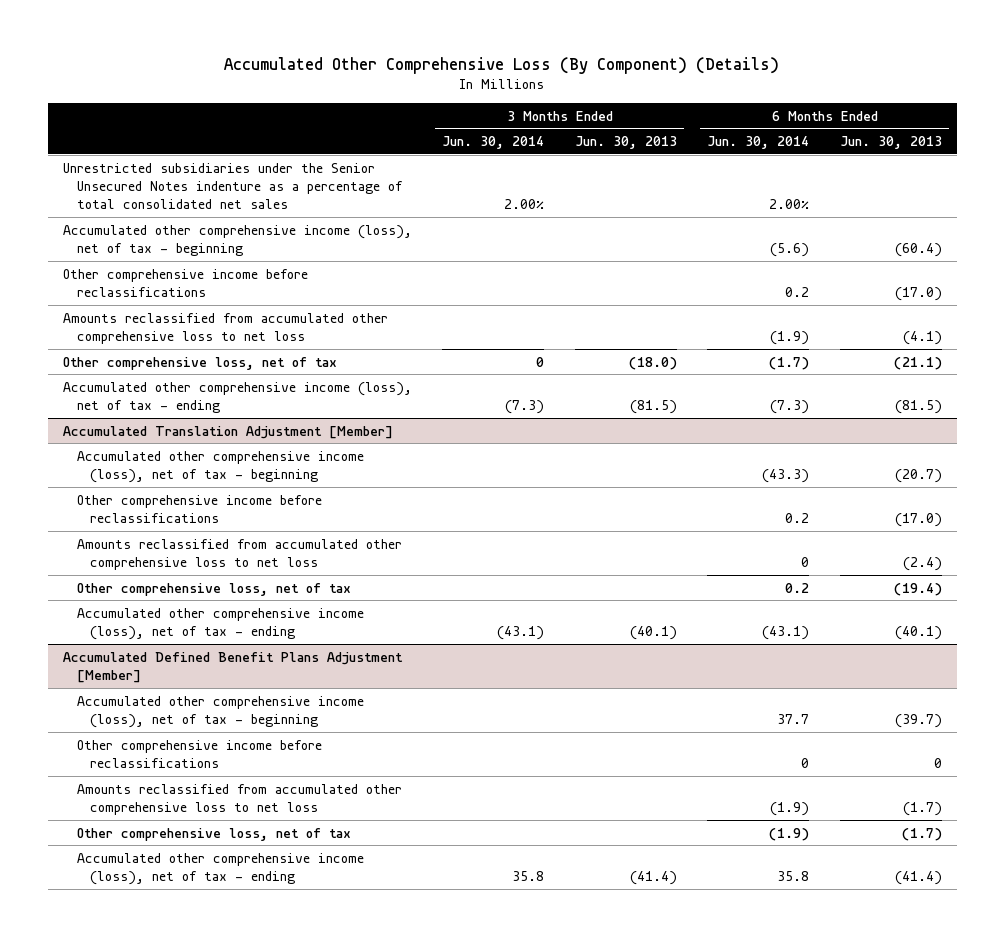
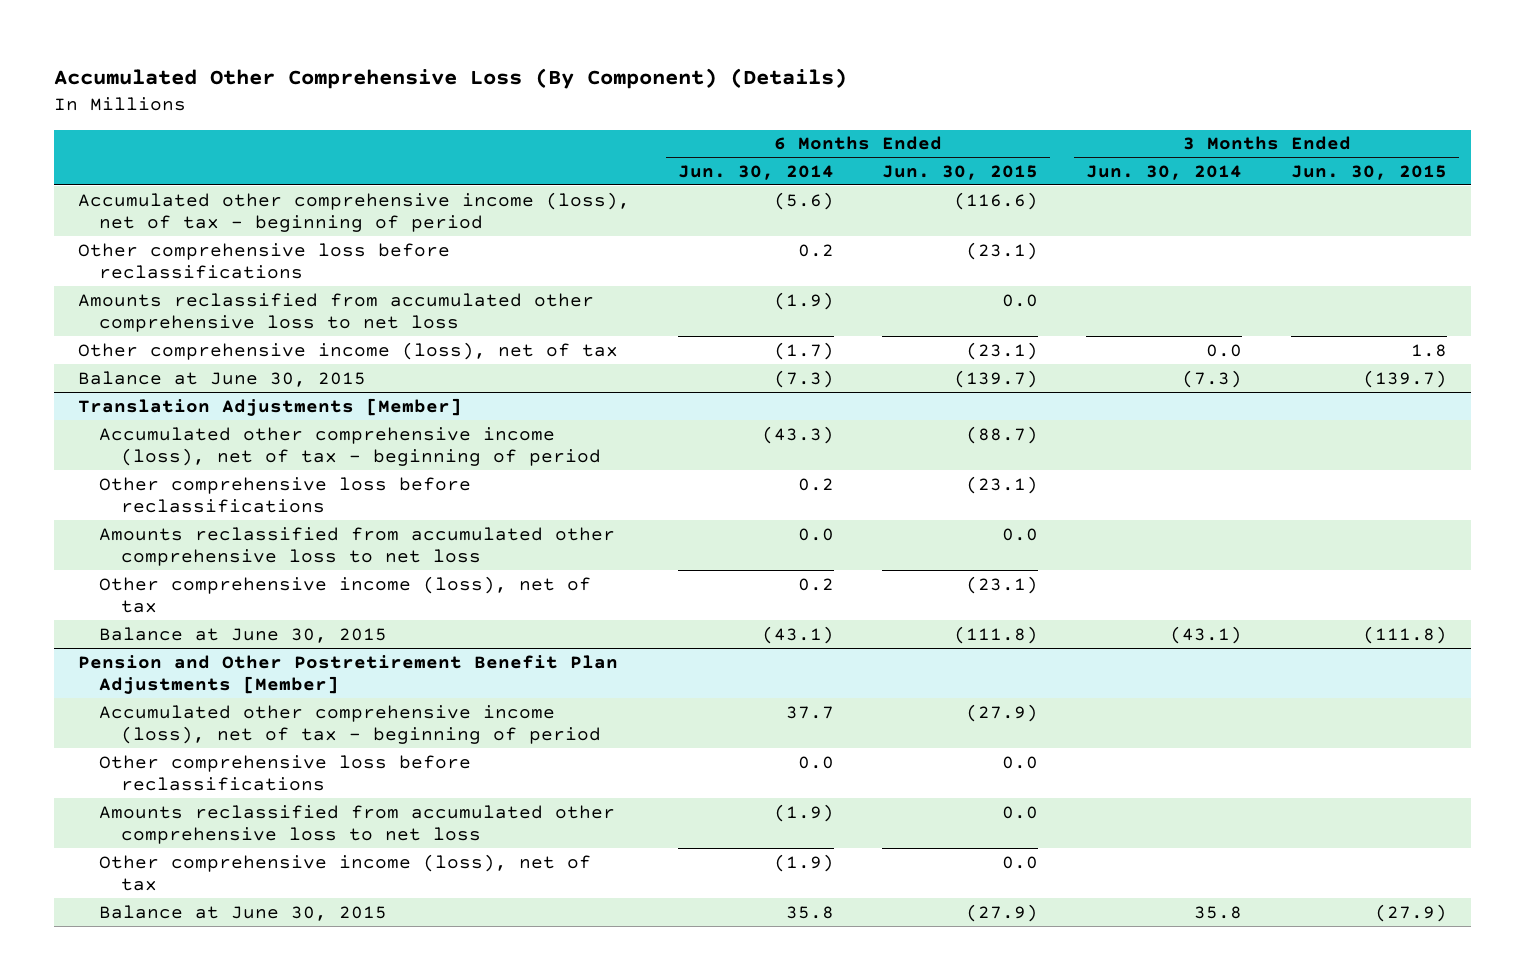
- | 3 Months Ended Jun. 30, 2014 | 3 Months Ended Jun. 30, 2013 | 6 Months Ended Jun. 30, 2014 | 6 Months Ended Jun. 30, 2013
+ | 6 Months Ended Jun. 30, 2014 | 6 Months Ended Jun. 30, 2015 | 3 Months Ended Jun. 30, 2014 | 3 Months Ended Jun. 30, 2015
- Unrestricted subsidiaries under the Senior Unsecured Notes indenture as a percentage of total consolidated net sales | 2.00% | | 2.00% |
- Accumulated other comprehensive income (loss), net of tax - beginning | | | (5.6) | (60.4)
- Other comprehensive income before reclassifications | | | 0.2 | (17.0)
+ Accumulated other comprehensive income (loss), net of tax - beginning of period | (5.6) | (116.6) | |
+ Other comprehensive loss before reclassifications | 0.2 | (23.1) | |
- Other comprehensive loss, net of tax | 0 | (18.0) | (1.7) | (21.1)
- Accumulated other comprehensive income (loss), net of tax - ending | (7.3) | (81.5) | (7.3) | (81.5)
- Accumulated Translation Adjustment [Member]
- Accumulated other comprehensive income (loss), net of tax - beginning | | | (43.3) | (20.7)
- Other comprehensive income before reclassifications | | | 0.2 | (17.0)
- Amounts reclassified from accumulated other comprehensive loss to net loss | | | 0 | (2.4)
- Other comprehensive loss, net of tax | | | 0.2 | (19.4)
- Accumulated other comprehensive income (loss), net of tax - ending | (43.1) | (40.1) | (43.1) | (40.1)
- Accumulated Defined Benefit Plans Adjustment [Member]
- Accumulated other comprehensive income (loss), net of tax - beginning | | | 37.7 | (39.7)
- Other comprehensive income before reclassifications | | | 0 | 0
+ Other comprehensive income (loss), net of tax | (1.7) | (23.1) | 0.0 | 1.8
+ Balance at June 30, 2015 | (7.3) | (139.7) | (7.3) | (139.7)
+ Translation Adjustments [Member]
+ Accumulated other comprehensive income (loss), net of tax - beginning of period | (43.3) | (88.7) | |
+ Other comprehensive loss before reclassifications | 0.2 | (23.1) | |
+ Amounts reclassified from accumulated other comprehensive loss to net loss | 0.0 | 0.0 | |
+ Other comprehensive income (loss), net of tax | 0.2 | (23.1) | |
+ Balance at June 30, 2015 | (43.1) | (111.8) | (43.1) | (111.8)
+ Pension and Other Postretirement Benefit Plan Adjustments [Member]
+ Accumulated other comprehensive income (loss), net of tax - beginning of period | 37.7 | (27.9) | |
+ Other comprehensive loss before reclassifications | 0.0 | 0.0 | |
- Other comprehensive loss, net of tax | | | (1.9) | (1.7)
- Accumulated other comprehensive income (loss), net of tax - ending | 35.8 | (41.4) | 35.8 | (41.4)
+ Other comprehensive income (loss), net of tax | (1.9) | 0.0 | |
+ Balance at June 30, 2015 | 35.8 | (27.9) | 35.8 | (27.9)

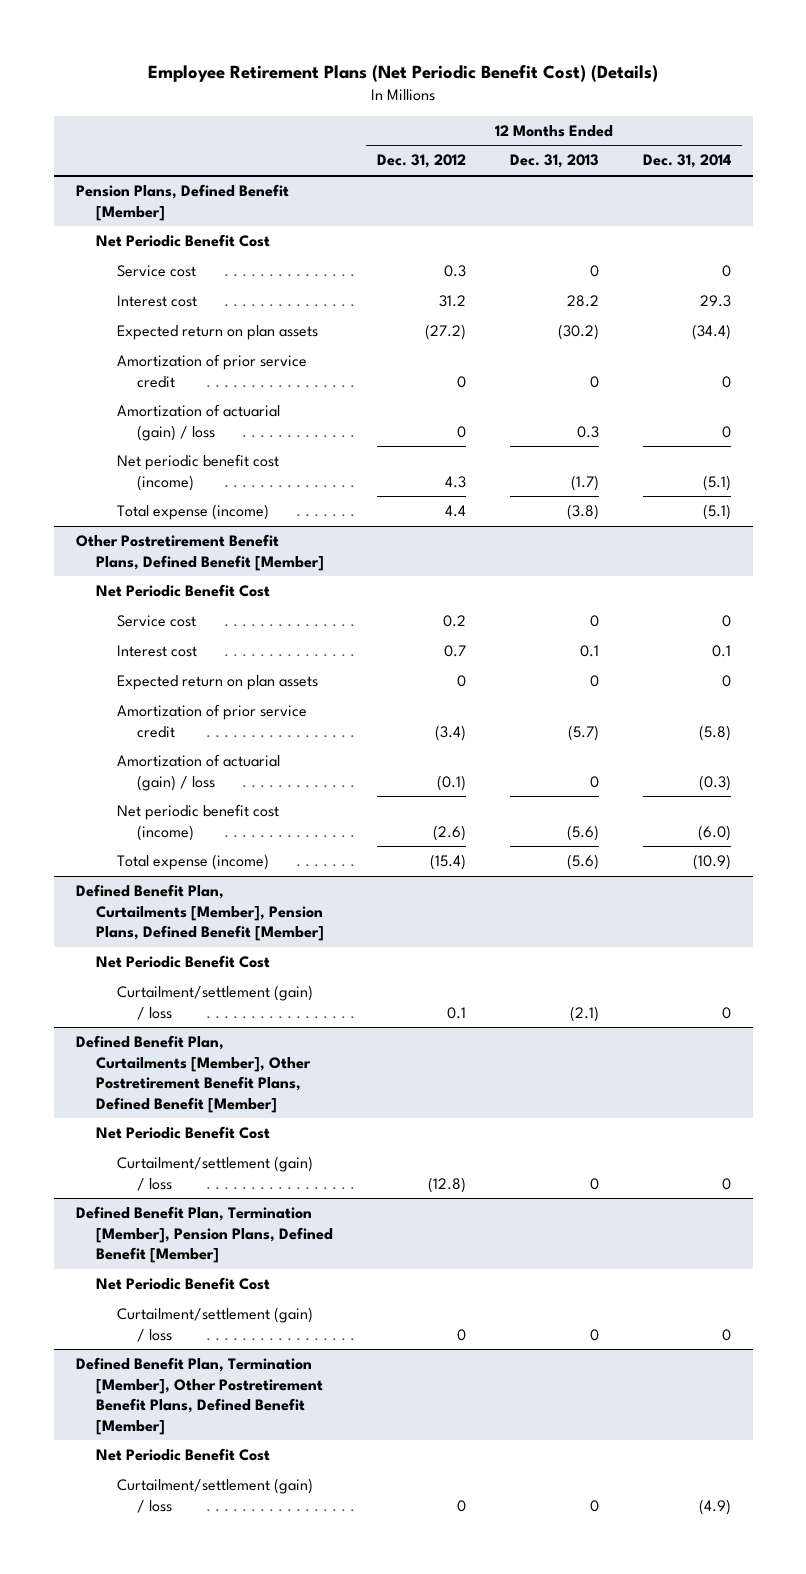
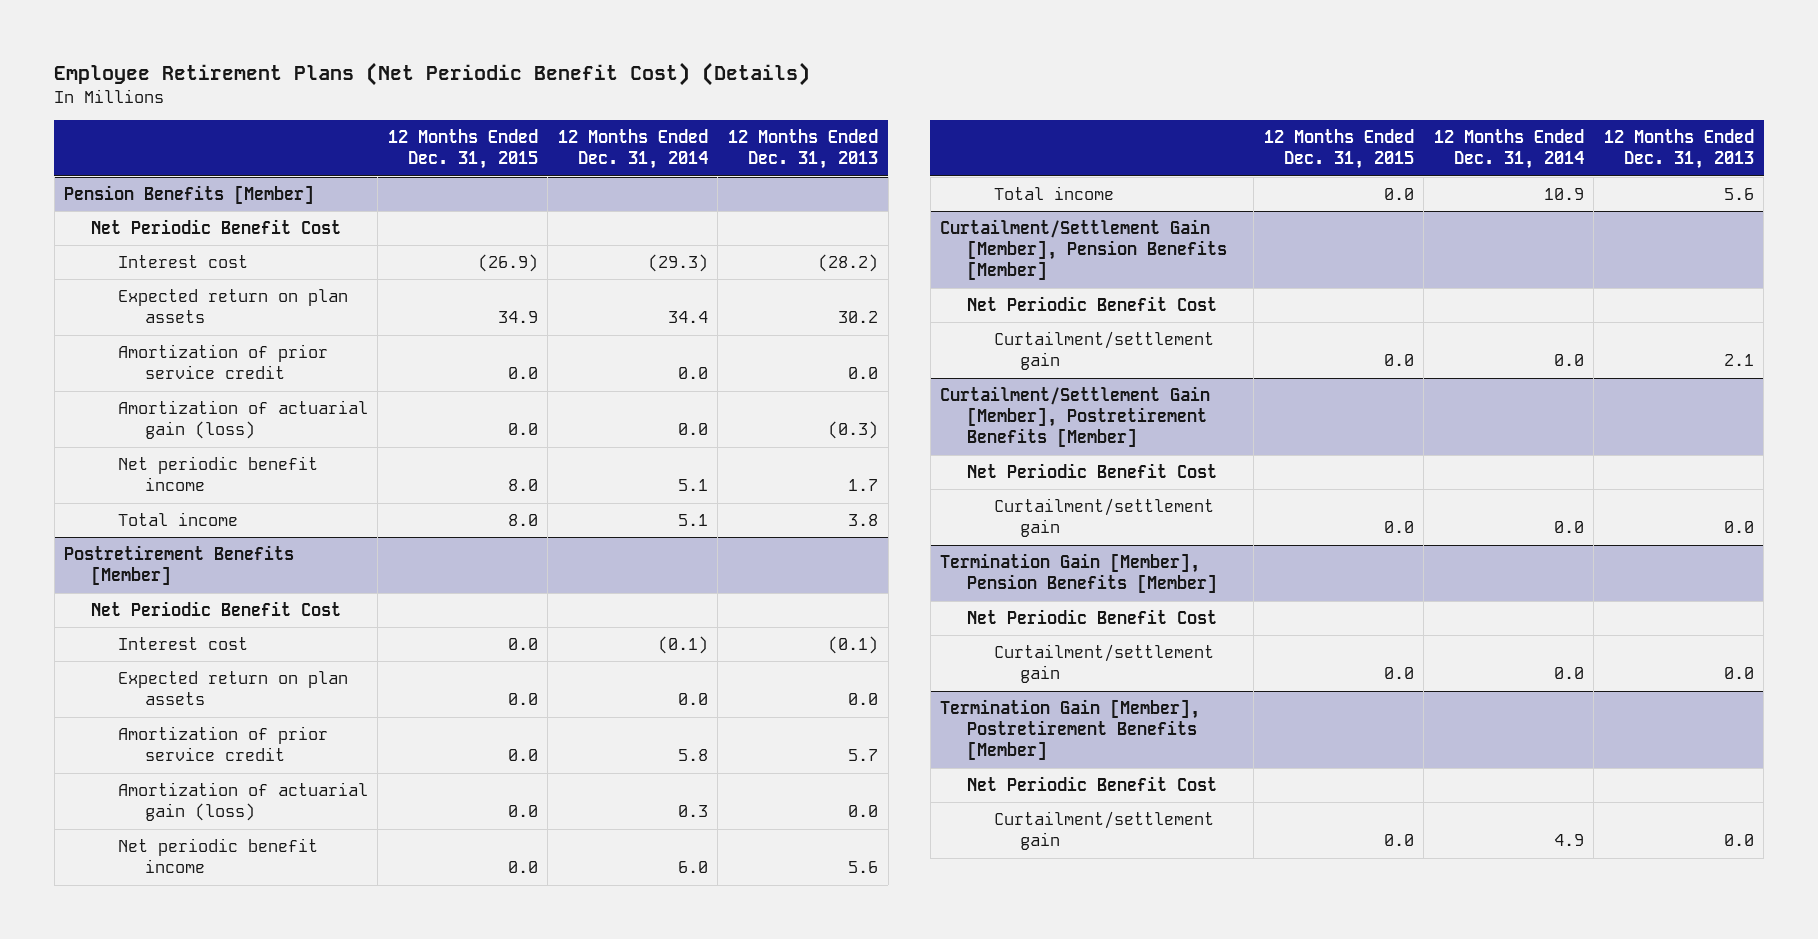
- | 12 Months Ended Dec. 31, 2012 | 12 Months Ended Dec. 31, 2013 | 12 Months Ended Dec. 31, 2014
+ | 12 Months Ended Dec. 31, 2015 | 12 Months Ended Dec. 31, 2014 | 12 Months Ended Dec. 31, 2013
- Pension Plans, Defined Benefit [Member]
+ Pension Benefits [Member]
- Service cost | 0.3 | 0 | 0
- Interest cost | 31.2 | 28.2 | 29.3
- Expected return on plan assets | (27.2) | (30.2) | (34.4)
- Amortization of prior service credit | 0 | 0 | 0
- Amortization of actuarial (gain) / loss | 0 | 0.3 | 0
- Net periodic benefit cost (income) | 4.3 | (1.7) | (5.1)
- Total expense (income) | 4.4 | (3.8) | (5.1)
- Other Postretirement Benefit Plans, Defined Benefit [Member]
+ Interest cost | (26.9) | (29.3) | (28.2)
+ Expected return on plan assets | 34.9 | 34.4 | 30.2
+ Amortization of prior service credit | 0.0 | 0.0 | 0.0
+ Amortization of actuarial gain (loss) | 0.0 | 0.0 | (0.3)
+ Net periodic benefit income | 8.0 | 5.1 | 1.7
+ Total income | 8.0 | 5.1 | 3.8
+ Postretirement Benefits [Member]
- Service cost | 0.2 | 0 | 0
- Interest cost | 0.7 | 0.1 | 0.1
- Expected return on plan assets | 0 | 0 | 0
- Amortization of prior service credit | (3.4) | (5.7) | (5.8)
- Amortization of actuarial (gain) / loss | (0.1) | 0 | (0.3)
- Net periodic benefit cost (income) | (2.6) | (5.6) | (6.0)
- Total expense (income) | (15.4) | (5.6) | (10.9)
- Defined Benefit Plan, Curtailments [Member], Pension Plans, Defined Benefit [Member]
+ Interest cost | 0.0 | (0.1) | (0.1)
+ Expected return on plan assets | 0.0 | 0.0 | 0.0
+ Amortization of prior service credit | 0.0 | 5.8 | 5.7
+ Amortization of actuarial gain (loss) | 0.0 | 0.3 | 0.0
+ Net periodic benefit income | 0.0 | 6.0 | 5.6
+ Total income | 0.0 | 10.9 | 5.6
+ Curtailment/Settlement Gain [Member], Pension Benefits [Member]
- Curtailment/settlement (gain) / loss | 0.1 | (2.1) | 0
- Defined Benefit Plan, Curtailments [Member], Other Postretirement Benefit Plans, Defined Benefit [Member]
+ Curtailment/settlement gain | 0.0 | 0.0 | 2.1
+ Curtailment/Settlement Gain [Member], Postretirement Benefits [Member]
- Curtailment/settlement (gain) / loss | (12.8) | 0 | 0
- Defined Benefit Plan, Termination [Member], Pension Plans, Defined Benefit [Member]
+ Curtailment/settlement gain | 0.0 | 0.0 | 0.0
+ Termination Gain [Member], Pension Benefits [Member]
- Curtailment/settlement (gain) / loss | 0 | 0 | 0
- Defined Benefit Plan, Termination [Member], Other Postretirement Benefit Plans, Defined Benefit [Member]
+ Curtailment/settlement gain | 0.0 | 0.0 | 0.0
+ Termination Gain [Member], Postretirement Benefits [Member]
- Curtailment/settlement (gain) / loss | 0 | 0 | (4.9)
+ Curtailment/settlement gain | 0.0 | 4.9 | 0.0

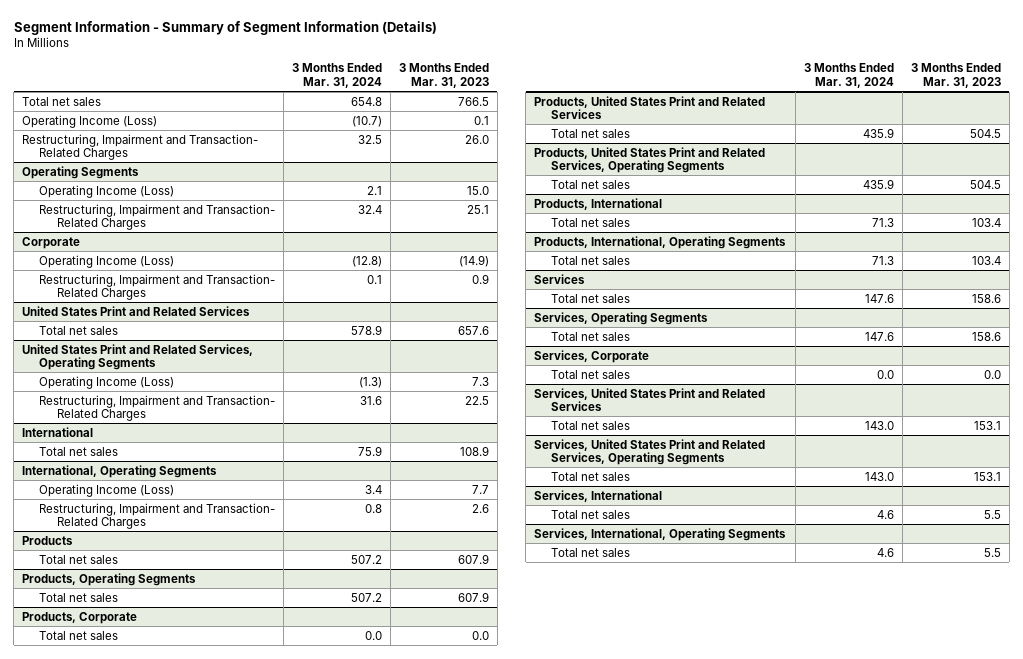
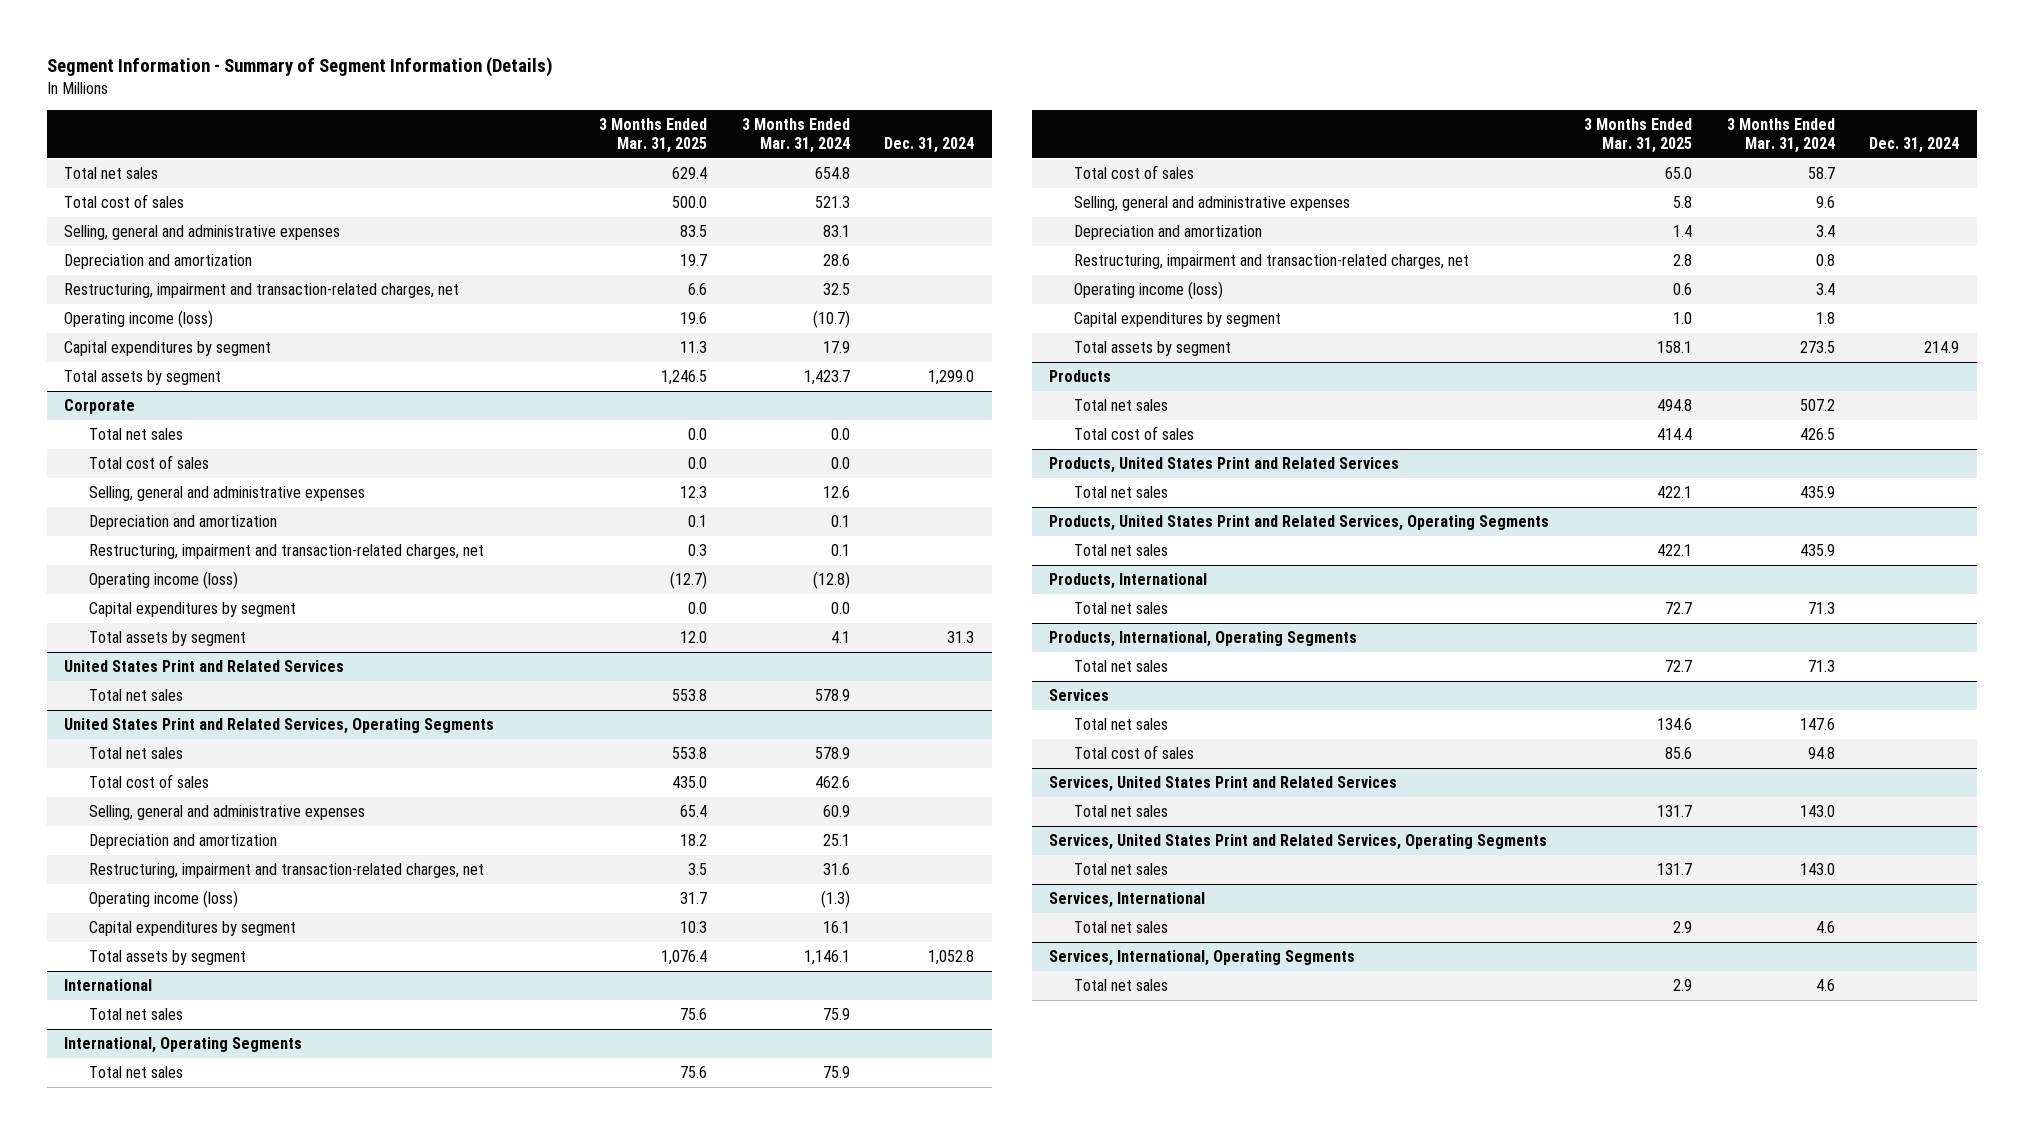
- | 3 Months Ended Mar. 31, 2024 | 3 Months Ended Mar. 31, 2023
+ | 3 Months Ended Mar. 31, 2025 | 3 Months Ended Mar. 31, 2024 | Dec. 31, 2024
- Operating Income (Loss) | (10.7) | 0.1
- Restructuring, Impairment and Transaction- Related Charges | 32.5 | 26.0
- Operating Segments
- Operating Income (Loss) | 2.1 | 15.0
- Restructuring, Impairment and Transaction- Related Charges | 32.4 | 25.1
+ Total cost of sales | 500.0 | 521.3 |
+ Selling, general and administrative expenses | 83.5 | 83.1 |
+ Depreciation and amortization | 19.7 | 28.6 |
+ Restructuring, impairment and transaction-related charges, net | 6.6 | 32.5 |
+ Operating income (loss) | 19.6 | (10.7) |
+ Capital expenditures by segment | 11.3 | 17.9 |
+ Total assets by segment | 1,246.5 | 1,423.7 | 1,299.0
@ Corporate
- Operating Income (Loss) | (12.8) | (14.9)
- Restructuring, Impairment and Transaction- Related Charges | 0.1 | 0.9
+ Total net sales | 0.0 | 0.0 |
+ Total cost of sales | 0.0 | 0.0 |
+ Selling, general and administrative expenses | 12.3 | 12.6 |
+ Depreciation and amortization | 0.1 | 0.1 |
+ Restructuring, impairment and transaction-related charges, net | 0.3 | 0.1 |
+ Operating income (loss) | (12.7) | (12.8) |
+ Capital expenditures by segment | 0.0 | 0.0 |
+ Total assets by segment | 12.0 | 4.1 | 31.3
@ United States Print and Related Services, Operating Segments
- Operating Income (Loss) | (1.3) | 7.3
- Restructuring, Impairment and Transaction- Related Charges | 31.6 | 22.5
+ Total net sales | 553.8 | 578.9 |
+ Total cost of sales | 435.0 | 462.6 |
+ Selling, general and administrative expenses | 65.4 | 60.9 |
+ Depreciation and amortization | 18.2 | 25.1 |
+ Restructuring, impairment and transaction-related charges, net | 3.5 | 31.6 |
+ Operating income (loss) | 31.7 | (1.3) |
+ Capital expenditures by segment | 10.3 | 16.1 |
+ Total assets by segment | 1,076.4 | 1,146.1 | 1,052.8
@ International, Operating Segments
- Operating Income (Loss) | 3.4 | 7.7
- Restructuring, Impairment and Transaction- Related Charges | 0.8 | 2.6
+ Total net sales | 75.6 | 75.9 |
+ Total cost of sales | 65.0 | 58.7 |
+ Selling, general and administrative expenses | 5.8 | 9.6 |
+ Depreciation and amortization | 1.4 | 3.4 |
+ Restructuring, impairment and transaction-related charges, net | 2.8 | 0.8 |
+ Operating income (loss) | 0.6 | 3.4 |
+ Capital expenditures by segment | 1.0 | 1.8 |
+ Total assets by segment | 158.1 | 273.5 | 214.9
- Products, Operating Segments
- Total net sales | 507.2 | 607.9
- Products, Corporate
- Total net sales | 0.0 | 0.0
@ Products
+ Total cost of sales | 414.4 | 426.5 |
- Services, Operating Segments
- Total net sales | 147.6 | 158.6
- Services, Corporate
- Total net sales | 0.0 | 0.0
@ Services
+ Total cost of sales | 85.6 | 94.8 |

